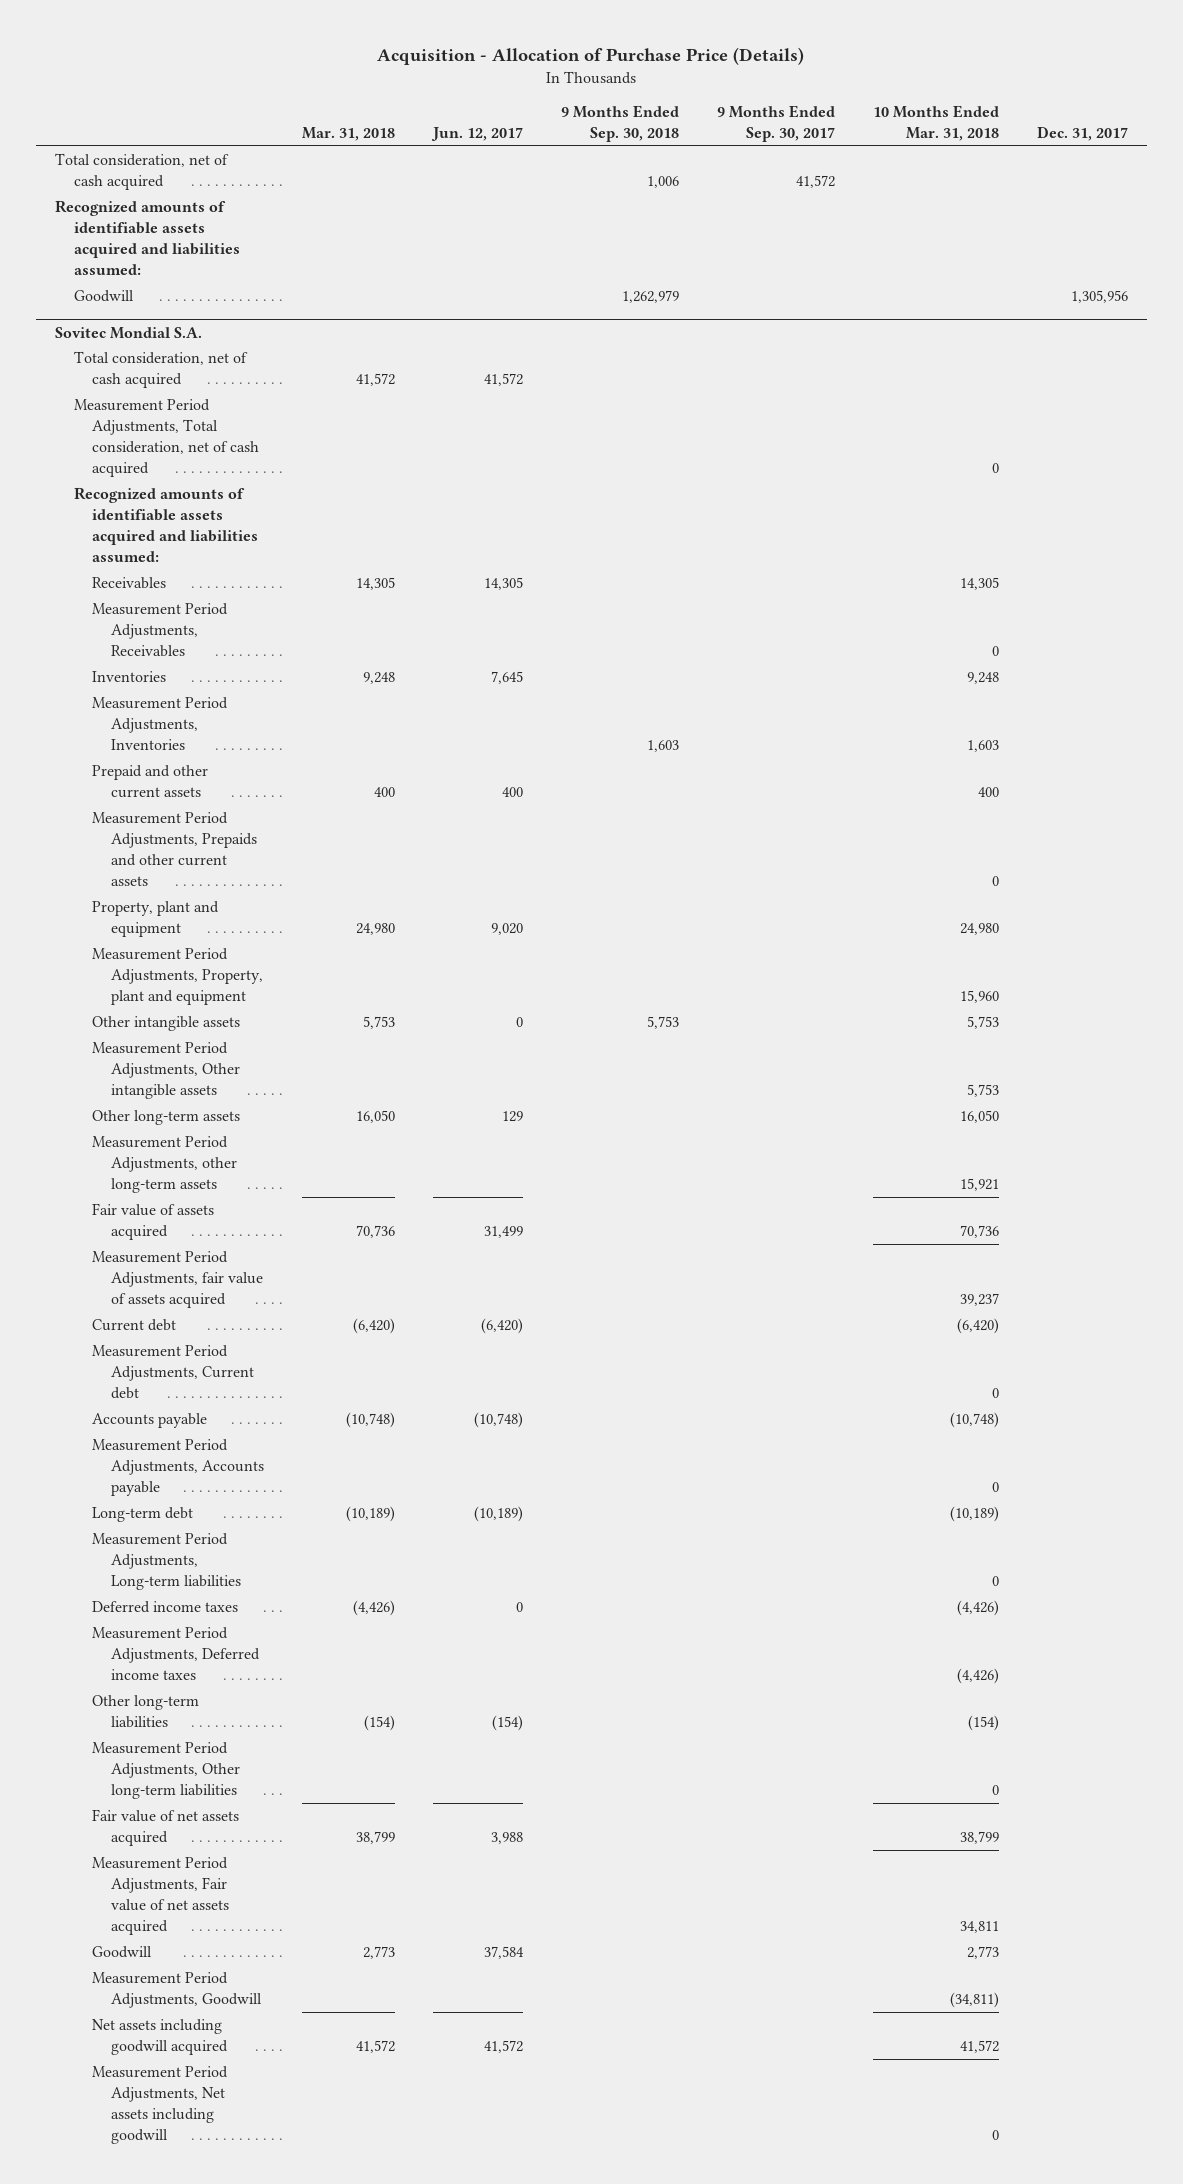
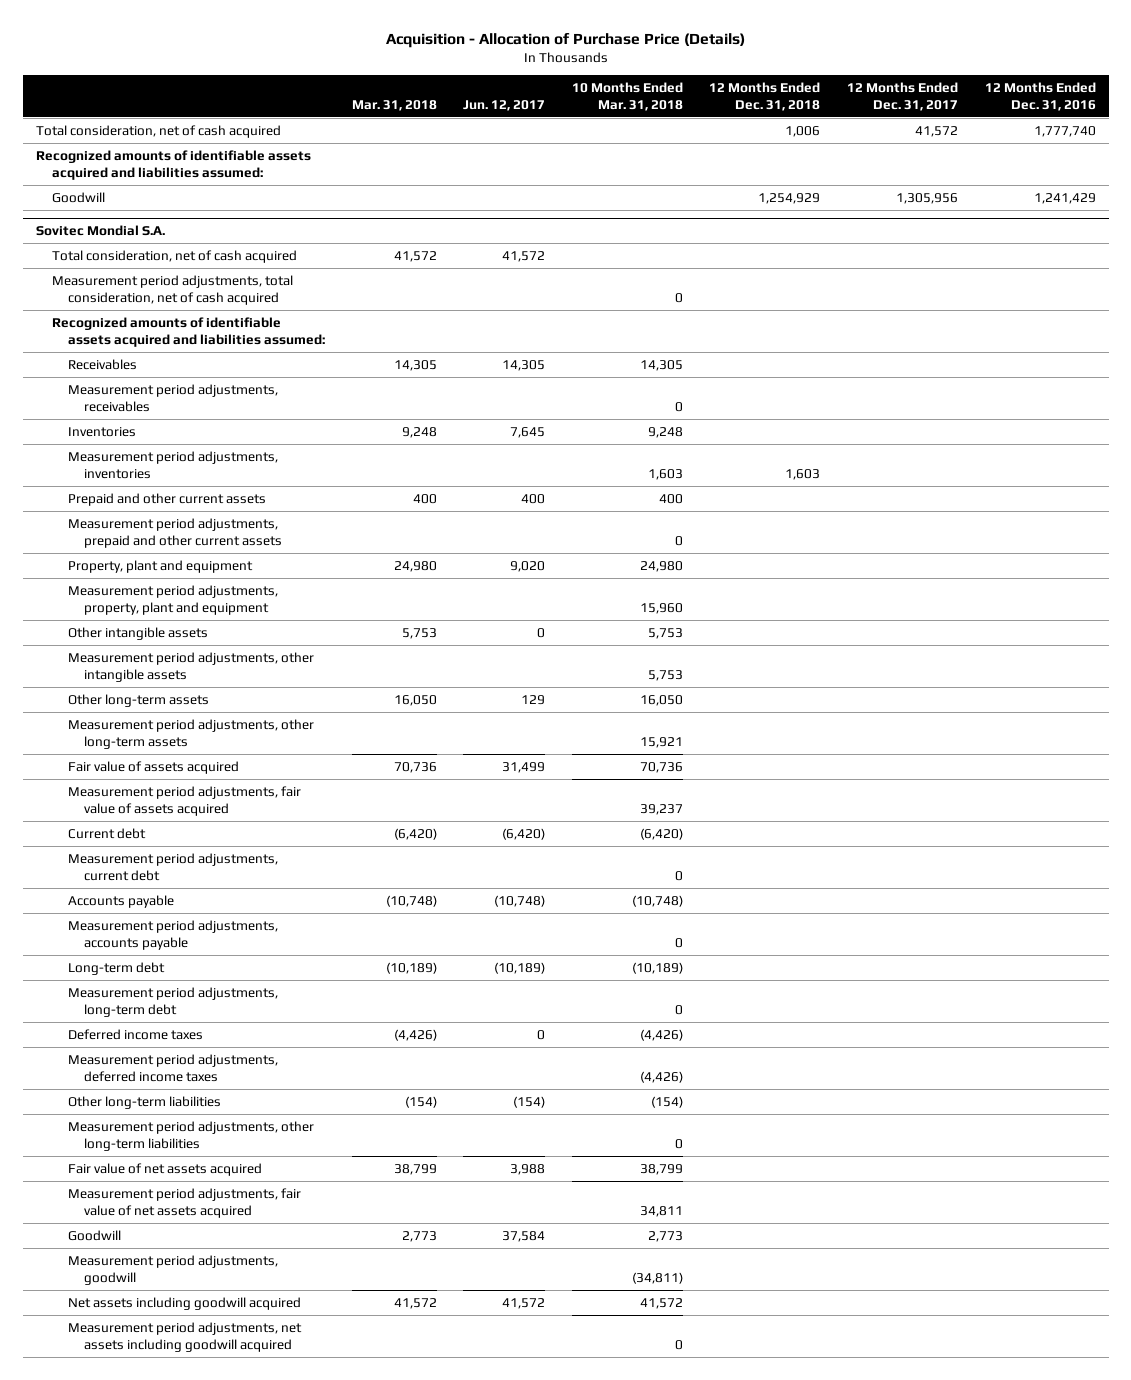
- | Mar. 31, 2018 | Jun. 12, 2017 | 9 Months Ended Sep. 30, 2018 | 9 Months Ended Sep. 30, 2017 | 10 Months Ended Mar. 31, 2018 | Dec. 31, 2017
+ | Mar. 31, 2018 | Jun. 12, 2017 | 10 Months Ended Mar. 31, 2018 | 12 Months Ended Dec. 31, 2018 | 12 Months Ended Dec. 31, 2017 | 12 Months Ended Dec. 31, 2016
@ Sovitec Mondial S.A.
- Measurement Period Adjustments, Total consideration, net of cash acquired | | | | | 0 |
+ Measurement period adjustments, total consideration, net of cash acquired | | | 0 | | |
- Measurement Period Adjustments, Receivables | | | | | 0 |
+ Measurement period adjustments, receivables | | | 0 | | |
- Measurement Period Adjustments, Inventories | | | 1,603 | | 1,603 |
+ Measurement period adjustments, inventories | | | 1,603 | 1,603 | |
- Measurement Period Adjustments, Prepaids and other current assets | | | | | 0 |
+ Measurement period adjustments, prepaid and other current assets | | | 0 | | |
- Measurement Period Adjustments, Property, plant and equipment | | | | | 15,960 |
+ Measurement period adjustments, property, plant and equipment | | | 15,960 | | |
- Measurement Period Adjustments, Other intangible assets | | | | | 5,753 |
+ Measurement period adjustments, other intangible assets | | | 5,753 | | |
- Measurement Period Adjustments, other long-term assets | | | | | 15,921 |
+ Measurement period adjustments, other long-term assets | | | 15,921 | | |
- Measurement Period Adjustments, fair value of assets acquired | | | | | 39,237 |
+ Measurement period adjustments, fair value of assets acquired | | | 39,237 | | |
- Measurement Period Adjustments, Current debt | | | | | 0 |
+ Measurement period adjustments, current debt | | | 0 | | |
- Measurement Period Adjustments, Accounts payable | | | | | 0 |
+ Measurement period adjustments, accounts payable | | | 0 | | |
- Measurement Period Adjustments, Long-term liabilities | | | | | 0 |
+ Measurement period adjustments, long-term debt | | | 0 | | |
- Measurement Period Adjustments, Deferred income taxes | | | | | (4,426) |
+ Measurement period adjustments, deferred income taxes | | | (4,426) | | |
- Measurement Period Adjustments, Other long-term liabilities | | | | | 0 |
+ Measurement period adjustments, other long-term liabilities | | | 0 | | |
- Measurement Period Adjustments, Fair value of net assets acquired | | | | | 34,811 |
+ Measurement period adjustments, fair value of net assets acquired | | | 34,811 | | |
- Measurement Period Adjustments, Goodwill | | | | | (34,811) |
+ Measurement period adjustments, goodwill | | | (34,811) | | |
- Measurement Period Adjustments, Net assets including goodwill | | | | | 0 |
+ Measurement period adjustments, net assets including goodwill acquired | | | 0 | | |

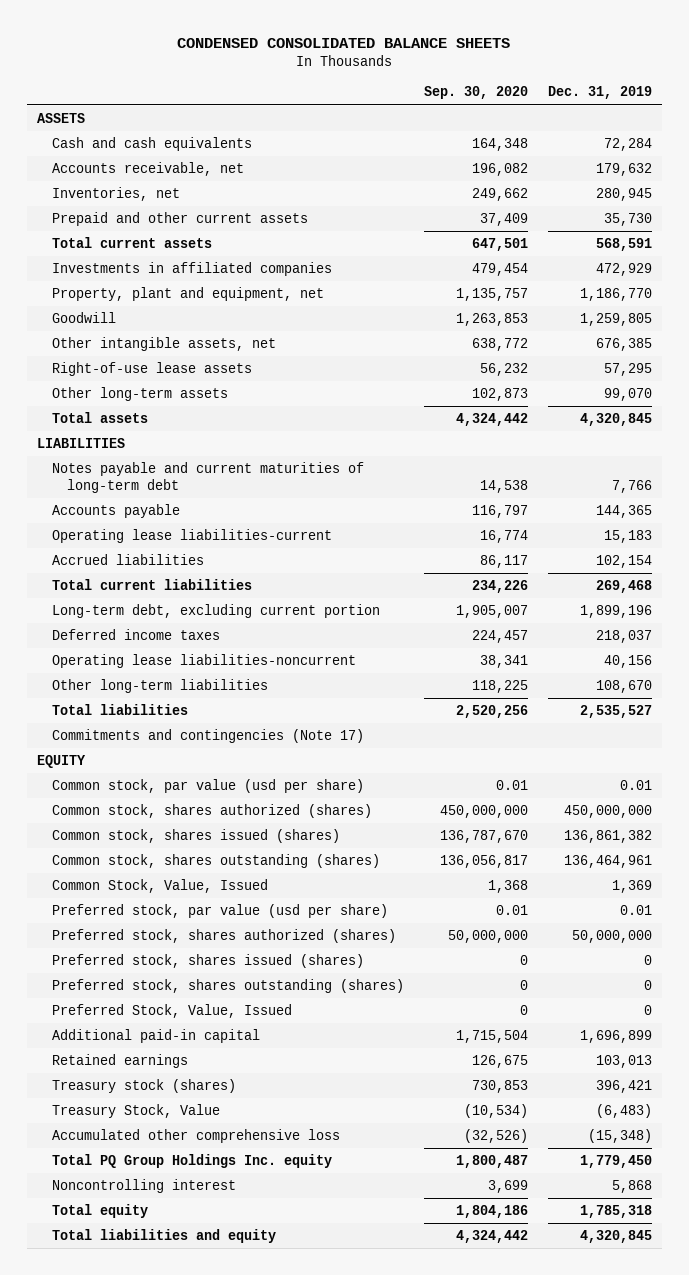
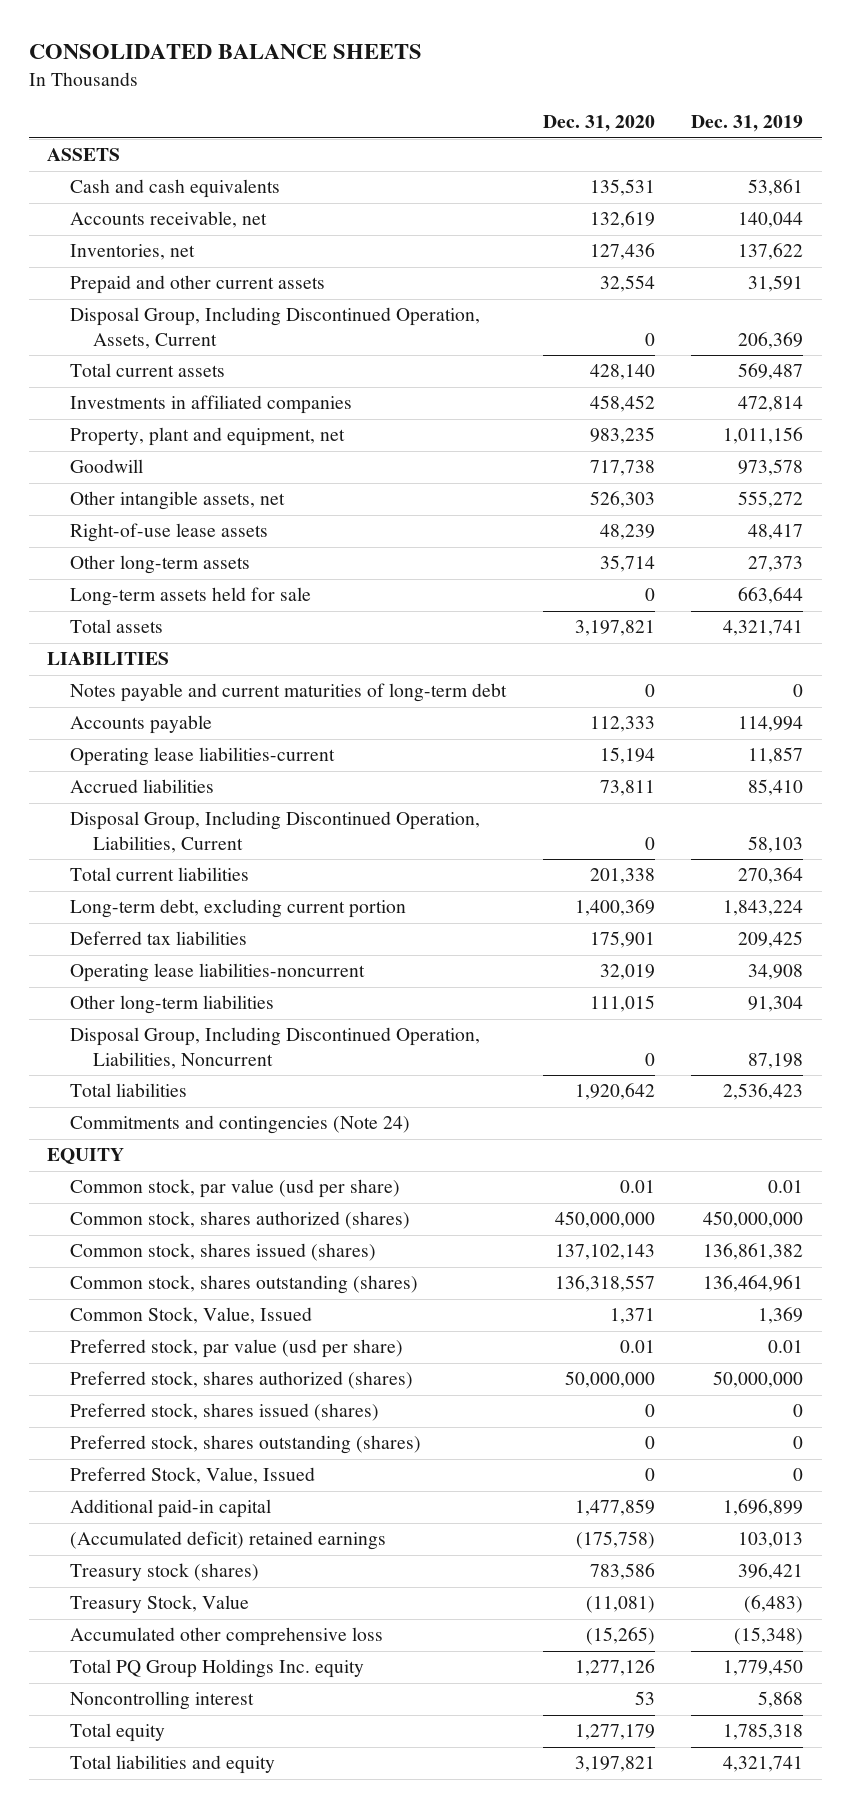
- CONDENSED CONSOLIDATED BALANCE SHEETS
+ CONSOLIDATED BALANCE SHEETS
- | Sep. 30, 2020 | Dec. 31, 2019
+ | Dec. 31, 2020 | Dec. 31, 2019
- Cash and cash equivalents | 164,348 | 72,284
- Accounts receivable, net | 196,082 | 179,632
- Inventories, net | 249,662 | 280,945
- Prepaid and other current assets | 37,409 | 35,730
- Total current assets | 647,501 | 568,591
- Investments in affiliated companies | 479,454 | 472,929
- Property, plant and equipment, net | 1,135,757 | 1,186,770
- Goodwill | 1,263,853 | 1,259,805
- Other intangible assets, net | 638,772 | 676,385
- Right-of-use lease assets | 56,232 | 57,295
- Other long-term assets | 102,873 | 99,070
- Total assets | 4,324,442 | 4,320,845
+ Cash and cash equivalents | 135,531 | 53,861
+ Accounts receivable, net | 132,619 | 140,044
+ Inventories, net | 127,436 | 137,622
+ Prepaid and other current assets | 32,554 | 31,591
+ Disposal Group, Including Discontinued Operation, Assets, Current | 0 | 206,369
+ Total current assets | 428,140 | 569,487
+ Investments in affiliated companies | 458,452 | 472,814
+ Property, plant and equipment, net | 983,235 | 1,011,156
+ Goodwill | 717,738 | 973,578
+ Other intangible assets, net | 526,303 | 555,272
+ Right-of-use lease assets | 48,239 | 48,417
+ Other long-term assets | 35,714 | 27,373
+ Long-term assets held for sale | 0 | 663,644
+ Total assets | 3,197,821 | 4,321,741
- Notes payable and current maturities of long-term debt | 14,538 | 7,766
- Accounts payable | 116,797 | 144,365
- Operating lease liabilities-current | 16,774 | 15,183
- Accrued liabilities | 86,117 | 102,154
- Total current liabilities | 234,226 | 269,468
- Long-term debt, excluding current portion | 1,905,007 | 1,899,196
- Deferred income taxes | 224,457 | 218,037
- Operating lease liabilities-noncurrent | 38,341 | 40,156
- Other long-term liabilities | 118,225 | 108,670
- Total liabilities | 2,520,256 | 2,535,527
- Commitments and contingencies (Note 17)
+ Notes payable and current maturities of long-term debt | 0 | 0
+ Accounts payable | 112,333 | 114,994
+ Operating lease liabilities-current | 15,194 | 11,857
+ Accrued liabilities | 73,811 | 85,410
+ Disposal Group, Including Discontinued Operation, Liabilities, Current | 0 | 58,103
+ Total current liabilities | 201,338 | 270,364
+ Long-term debt, excluding current portion | 1,400,369 | 1,843,224
+ Deferred tax liabilities | 175,901 | 209,425
+ Operating lease liabilities-noncurrent | 32,019 | 34,908
+ Other long-term liabilities | 111,015 | 91,304
+ Disposal Group, Including Discontinued Operation, Liabilities, Noncurrent | 0 | 87,198
+ Total liabilities | 1,920,642 | 2,536,423
+ Commitments and contingencies (Note 24)
- Retained earnings | 126,675 | 103,013
+ (Accumulated deficit) retained earnings | (175,758) | 103,013
- Total liabilities and equity | 4,324,442 | 4,320,845
+ Total liabilities and equity | 3,197,821 | 4,321,741

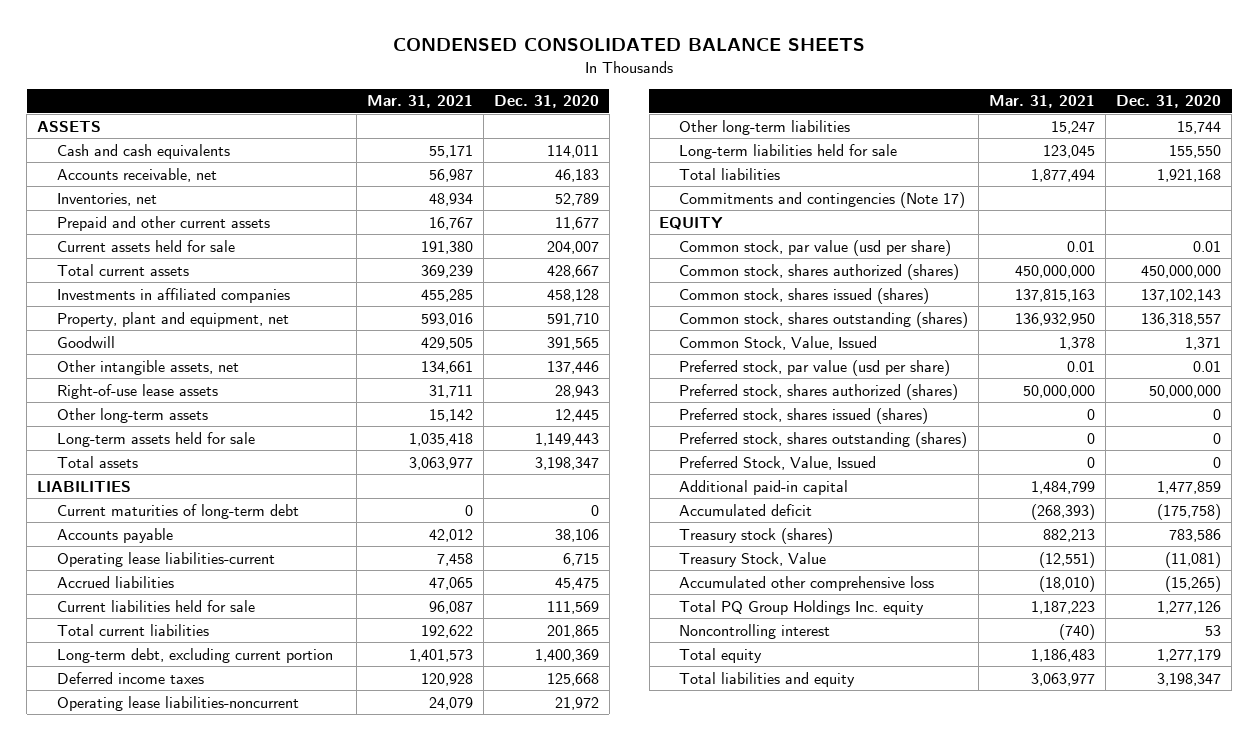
- CONSOLIDATED BALANCE SHEETS
+ CONDENSED CONSOLIDATED BALANCE SHEETS
- | Dec. 31, 2020 | Dec. 31, 2019
+ | Mar. 31, 2021 | Dec. 31, 2020
- Cash and cash equivalents | 135,531 | 53,861
- Accounts receivable, net | 132,619 | 140,044
- Inventories, net | 127,436 | 137,622
- Prepaid and other current assets | 32,554 | 31,591
- Disposal Group, Including Discontinued Operation, Assets, Current | 0 | 206,369
- Total current assets | 428,140 | 569,487
- Investments in affiliated companies | 458,452 | 472,814
- Property, plant and equipment, net | 983,235 | 1,011,156
- Goodwill | 717,738 | 973,578
- Other intangible assets, net | 526,303 | 555,272
- Right-of-use lease assets | 48,239 | 48,417
- Other long-term assets | 35,714 | 27,373
- Long-term assets held for sale | 0 | 663,644
- Total assets | 3,197,821 | 4,321,741
+ Cash and cash equivalents | 55,171 | 114,011
+ Accounts receivable, net | 56,987 | 46,183
+ Inventories, net | 48,934 | 52,789
+ Prepaid and other current assets | 16,767 | 11,677
+ Current assets held for sale | 191,380 | 204,007
+ Total current assets | 369,239 | 428,667
+ Investments in affiliated companies | 455,285 | 458,128
+ Property, plant and equipment, net | 593,016 | 591,710
+ Goodwill | 429,505 | 391,565
+ Other intangible assets, net | 134,661 | 137,446
+ Right-of-use lease assets | 31,711 | 28,943
+ Other long-term assets | 15,142 | 12,445
+ Long-term assets held for sale | 1,035,418 | 1,149,443
+ Total assets | 3,063,977 | 3,198,347
- Notes payable and current maturities of long-term debt | 0 | 0
- Accounts payable | 112,333 | 114,994
- Operating lease liabilities-current | 15,194 | 11,857
- Accrued liabilities | 73,811 | 85,410
- Disposal Group, Including Discontinued Operation, Liabilities, Current | 0 | 58,103
- Total current liabilities | 201,338 | 270,364
+ Current maturities of long-term debt | 0 | 0
+ Accounts payable | 42,012 | 38,106
+ Operating lease liabilities-current | 7,458 | 6,715
+ Accrued liabilities | 47,065 | 45,475
+ Current liabilities held for sale | 96,087 | 111,569
+ Total current liabilities | 192,622 | 201,865
- Deferred tax liabilities | 175,901 | 209,425
- Operating lease liabilities-noncurrent | 32,019 | 34,908
- Other long-term liabilities | 111,015 | 91,304
- Disposal Group, Including Discontinued Operation, Liabilities, Noncurrent | 0 | 87,198
- Total liabilities | 1,920,642 | 2,536,423
- Commitments and contingencies (Note 24)
+ Deferred income taxes | 120,928 | 125,668
+ Operating lease liabilities-noncurrent | 24,079 | 21,972
+ Other long-term liabilities | 15,247 | 15,744
+ Long-term liabilities held for sale | 123,045 | 155,550
+ Total liabilities | 1,877,494 | 1,921,168
+ Commitments and contingencies (Note 17)
- (Accumulated deficit) retained earnings | (175,758) | 103,013
+ Accumulated deficit | (268,393) | (175,758)
- Total liabilities and equity | 3,197,821 | 4,321,741
+ Total liabilities and equity | 3,063,977 | 3,198,347

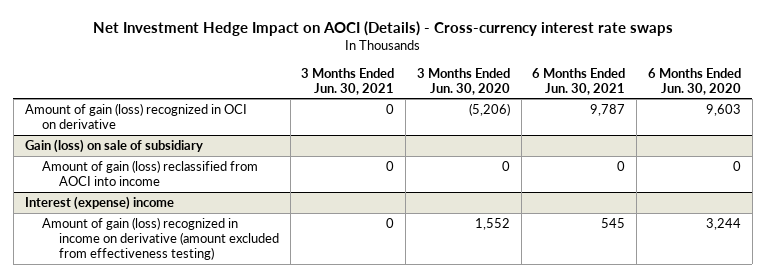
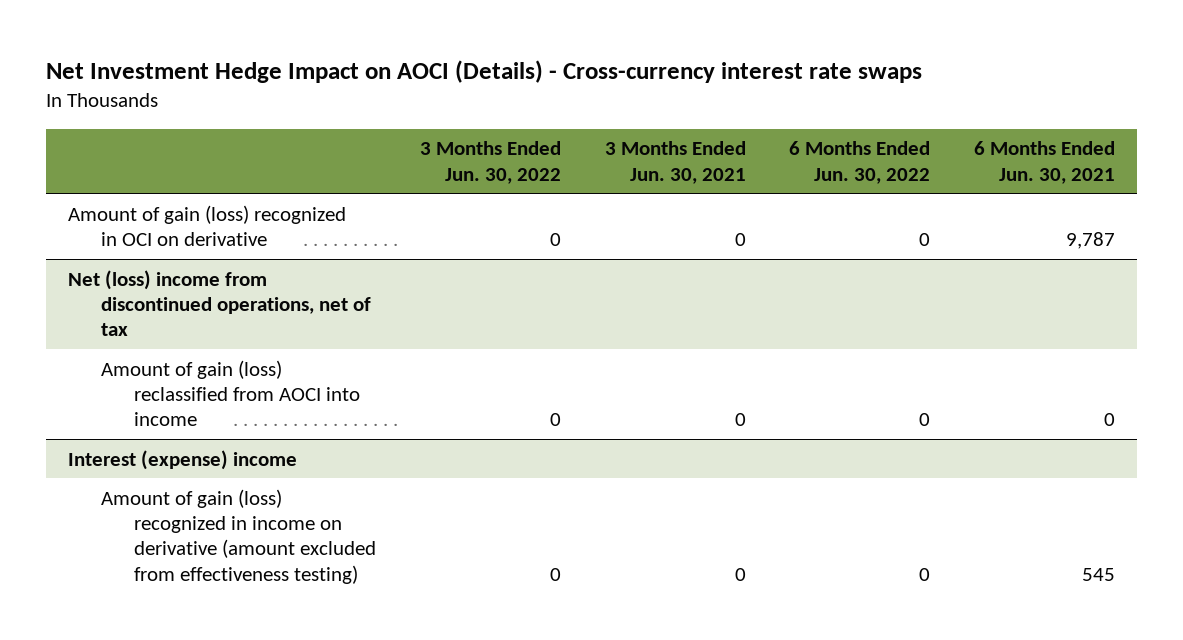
- | 3 Months Ended Jun. 30, 2021 | 3 Months Ended Jun. 30, 2020 | 6 Months Ended Jun. 30, 2021 | 6 Months Ended Jun. 30, 2020
+ | 3 Months Ended Jun. 30, 2022 | 3 Months Ended Jun. 30, 2021 | 6 Months Ended Jun. 30, 2022 | 6 Months Ended Jun. 30, 2021
- Gain (loss) on sale of subsidiary
+ Net (loss) income from discontinued operations, net of tax

